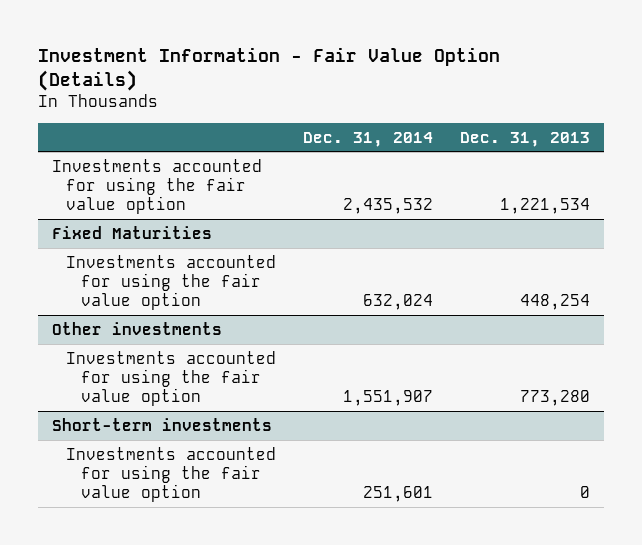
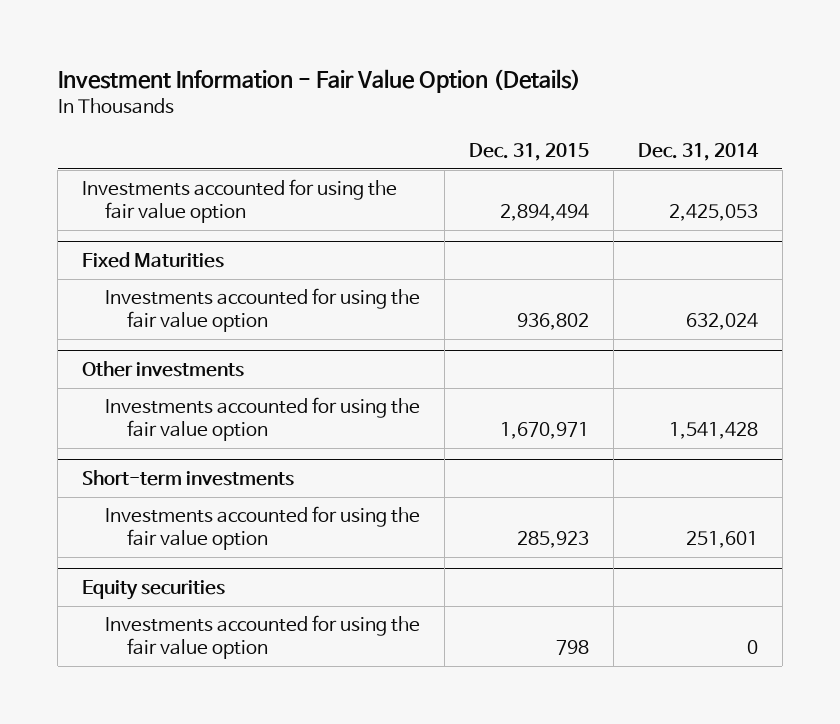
- | Dec. 31, 2014 | Dec. 31, 2013
+ | Dec. 31, 2015 | Dec. 31, 2014
- Investments accounted for using the fair value option | 2,435,532 | 1,221,534
+ Investments accounted for using the fair value option | 2,894,494 | 2,425,053
@ Other investments
- Investments accounted for using the fair value option | 1,551,907 | 773,280
+ Investments accounted for using the fair value option | 1,670,971 | 1,541,428
+ Equity securities
+ Investments accounted for using the fair value option | 798 | 0

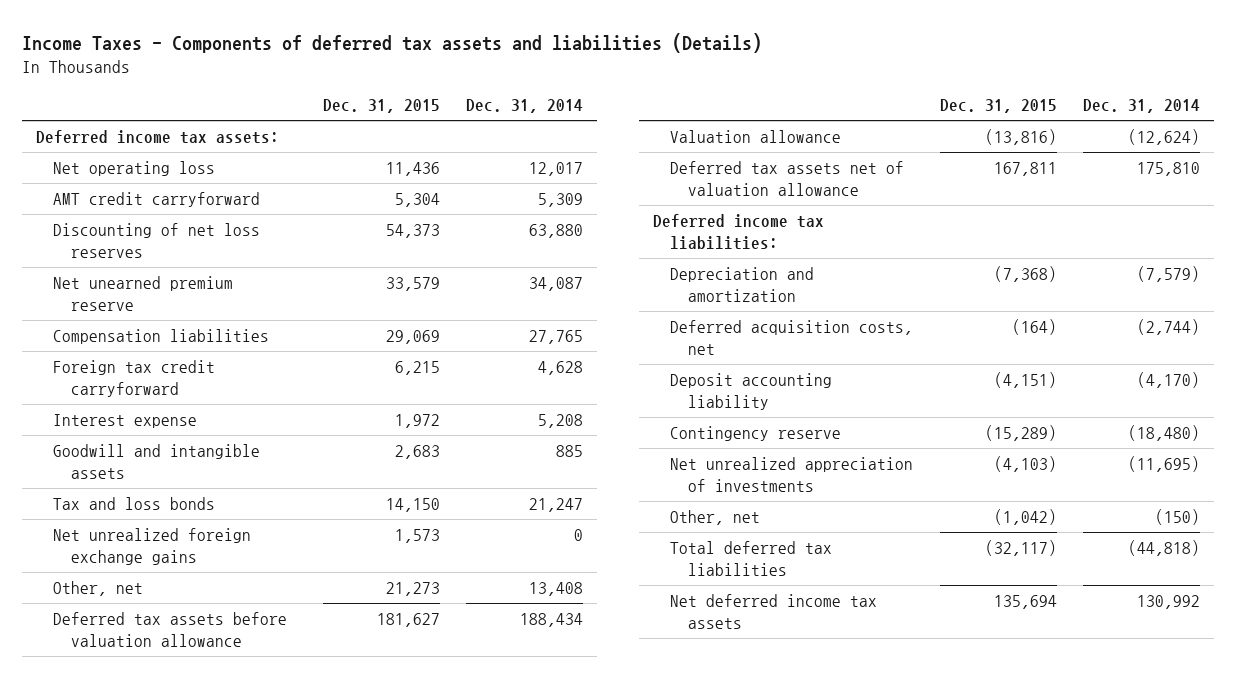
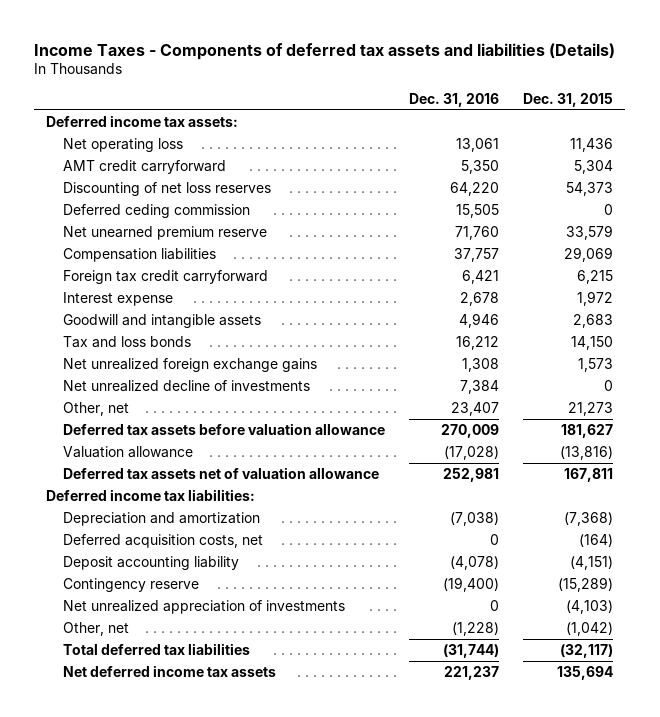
- | Dec. 31, 2015 | Dec. 31, 2014
+ | Dec. 31, 2016 | Dec. 31, 2015
+ Deferred ceding commission | 15,505 | 0
+ Net unrealized decline of investments | 7,384 | 0

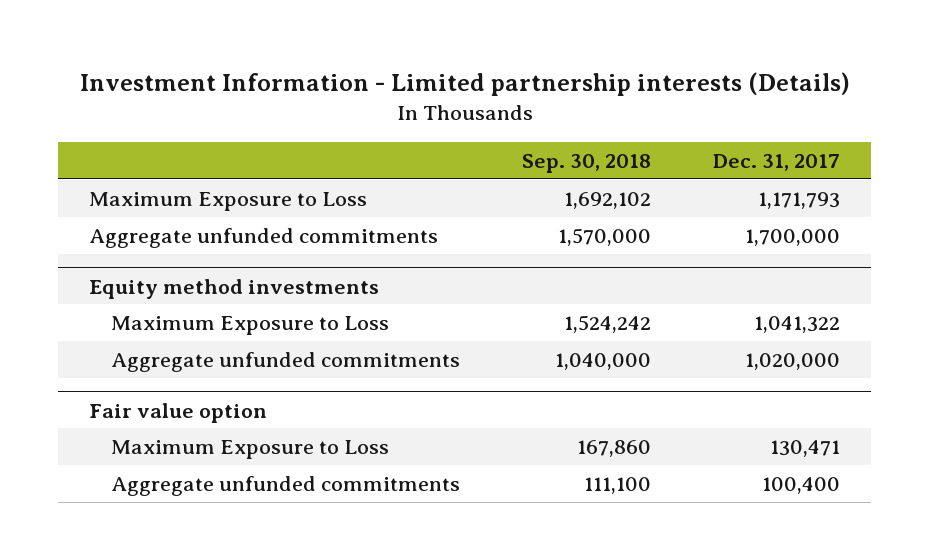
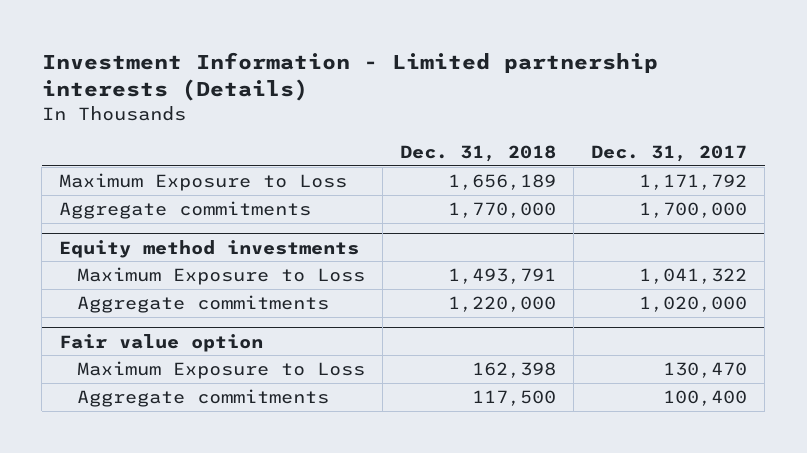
- | Sep. 30, 2018 | Dec. 31, 2017
+ | Dec. 31, 2018 | Dec. 31, 2017
- Maximum Exposure to Loss | 1,692,102 | 1,171,793
- Aggregate unfunded commitments | 1,570,000 | 1,700,000
+ Maximum Exposure to Loss | 1,656,189 | 1,171,792
+ Aggregate commitments | 1,770,000 | 1,700,000
@ Equity method investments
- Aggregate unfunded commitments | 1,040,000 | 1,020,000
+ Aggregate commitments | 1,220,000 | 1,020,000
@ Fair value option
- Maximum Exposure to Loss | 167,860 | 130,471
- Aggregate unfunded commitments | 111,100 | 100,400
+ Maximum Exposure to Loss | 162,398 | 130,470
+ Aggregate commitments | 117,500 | 100,400

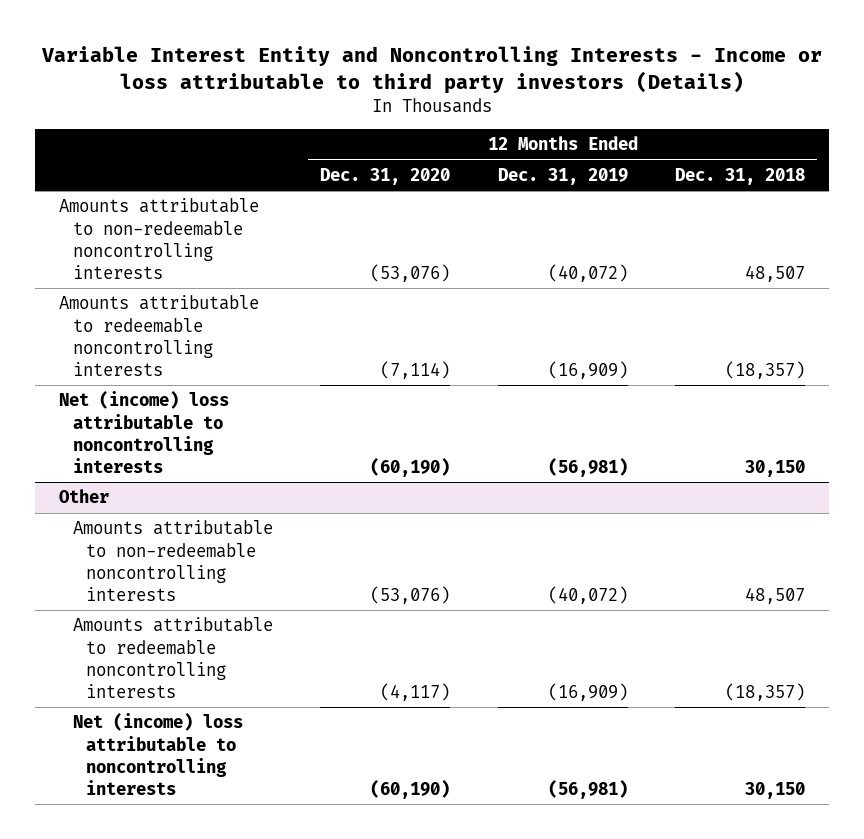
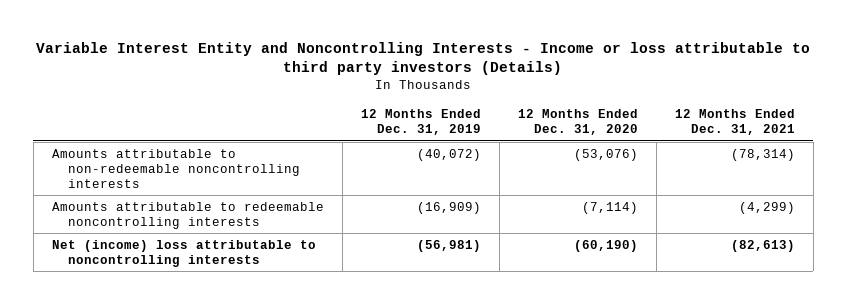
- | 12 Months Ended Dec. 31, 2020 | 12 Months Ended Dec. 31, 2019 | 12 Months Ended Dec. 31, 2018
+ | 12 Months Ended Dec. 31, 2019 | 12 Months Ended Dec. 31, 2020 | 12 Months Ended Dec. 31, 2021
- Other
- Amounts attributable to non-redeemable noncontrolling interests | (53,076) | (40,072) | 48,507
- Amounts attributable to redeemable noncontrolling interests | (4,117) | (16,909) | (18,357)
- Net (income) loss attributable to noncontrolling interests | (60,190) | (56,981) | 30,150

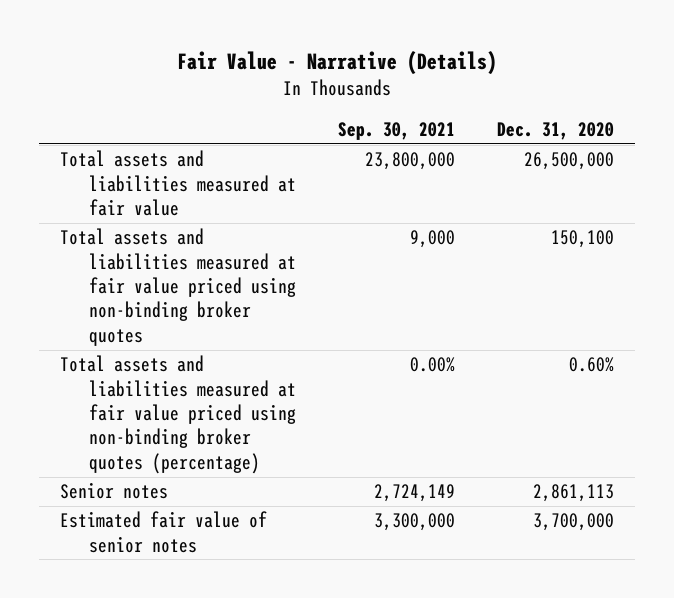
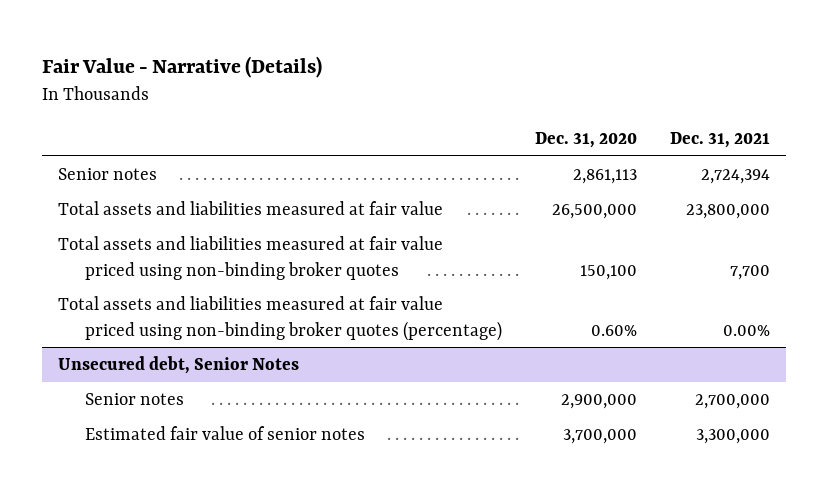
- | Sep. 30, 2021 | Dec. 31, 2020
+ | Dec. 31, 2020 | Dec. 31, 2021
moved up: Senior notes | 2,861,113 | 2,724,394
+ Unsecured debt, Senior Notes
+ Senior notes | 2,900,000 | 2,700,000

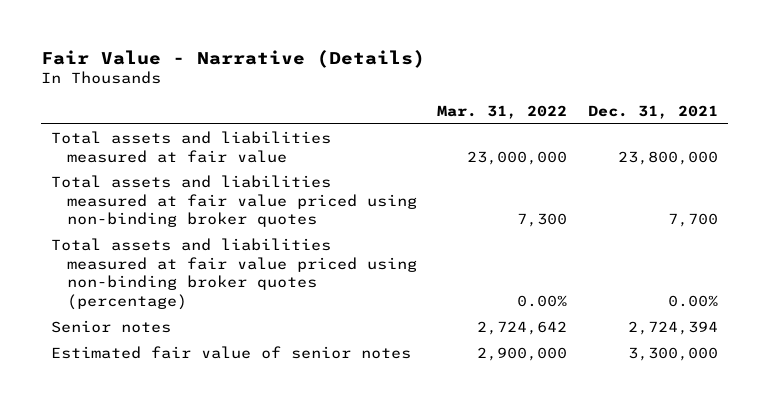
- | Dec. 31, 2020 | Dec. 31, 2021
+ | Mar. 31, 2022 | Dec. 31, 2021
- Unsecured debt, Senior Notes
- Senior notes | 2,900,000 | 2,700,000
moved down: Senior notes | 2,724,642 | 2,724,394

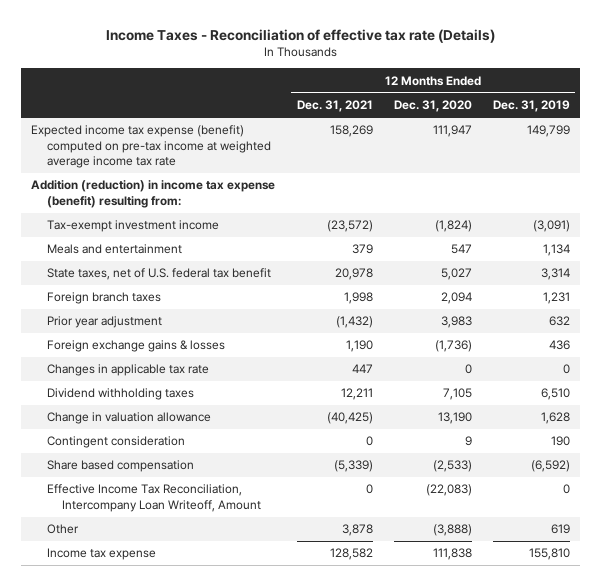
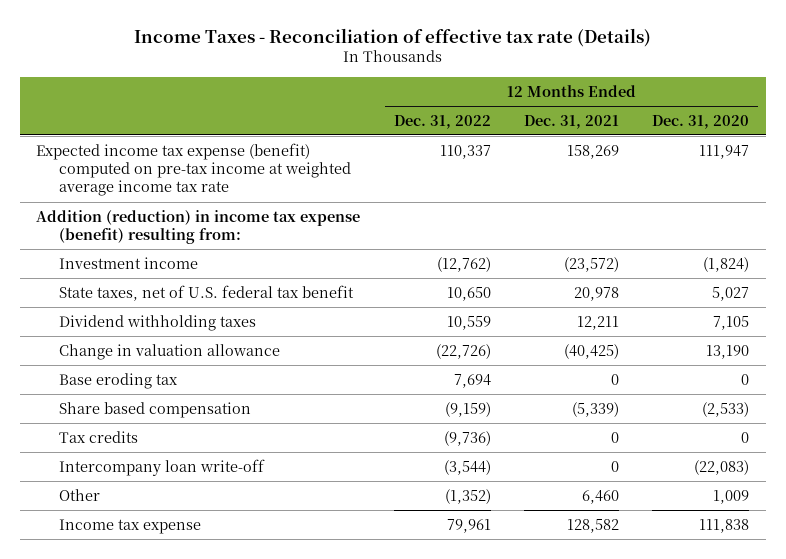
- | 12 Months Ended Dec. 31, 2021 | 12 Months Ended Dec. 31, 2020 | 12 Months Ended Dec. 31, 2019
+ | 12 Months Ended Dec. 31, 2022 | 12 Months Ended Dec. 31, 2021 | 12 Months Ended Dec. 31, 2020
- Tax-exempt investment income | (23,572) | (1,824) | (3,091)
- Meals and entertainment | 379 | 547 | 1,134
+ Investment income | (12,762) | (23,572) | (1,824)
- Foreign branch taxes | 1,998 | 2,094 | 1,231
- Prior year adjustment | (1,432) | 3,983 | 632
- Foreign exchange gains & losses | 1,190 | (1,736) | 436
- Changes in applicable tax rate | 447 | 0 | 0
- Contingent consideration | 0 | 9 | 190
+ Base eroding tax | 7,694 | 0 | 0
- Effective Income Tax Reconciliation, Intercompany Loan Writeoff, Amount | 0 | (22,083) | 0
- Other | 3,878 | (3,888) | 619
+ Tax credits | (9,736) | 0 | 0
+ Intercompany loan write-off | (3,544) | 0 | (22,083)
+ Other | (1,352) | 6,460 | 1,009

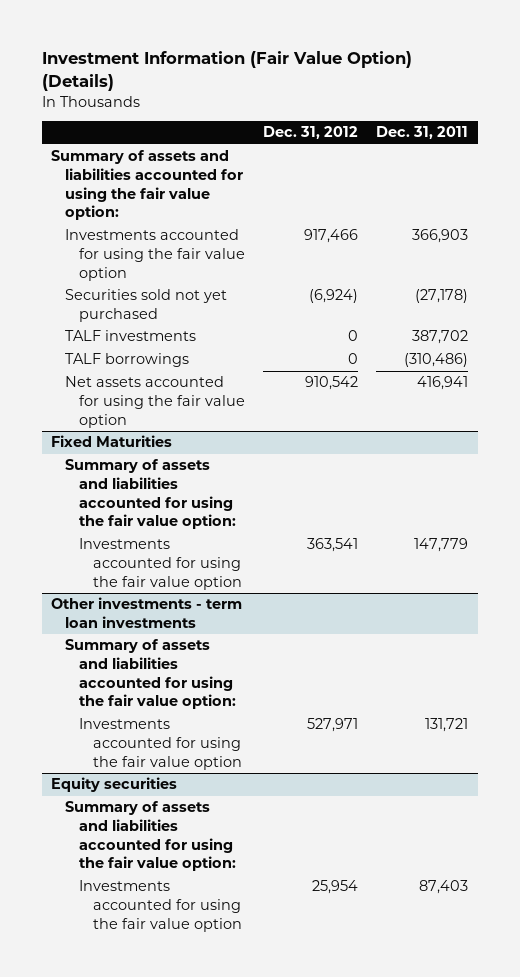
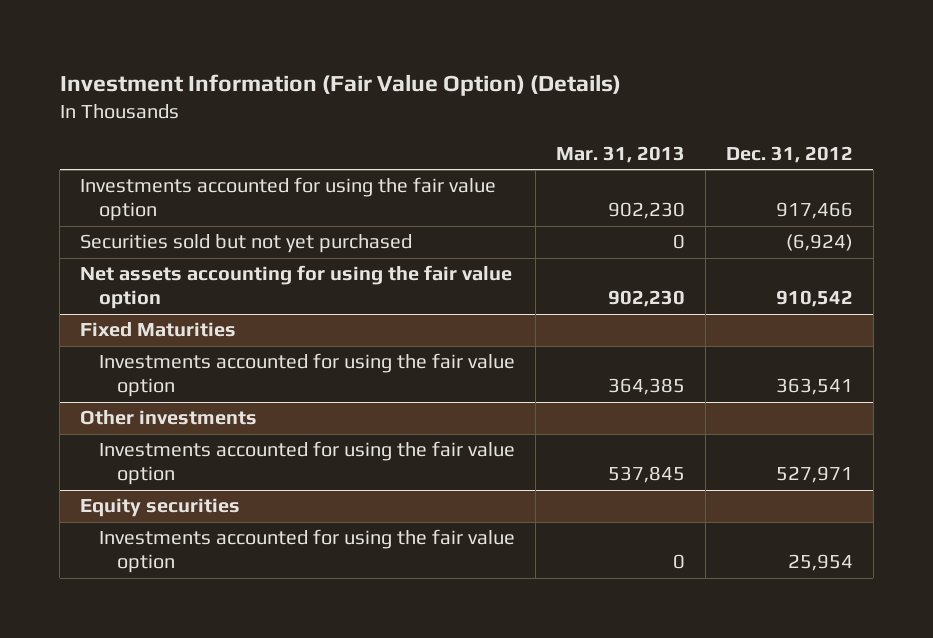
- | Dec. 31, 2012 | Dec. 31, 2011
+ | Mar. 31, 2013 | Dec. 31, 2012
- Summary of assets and liabilities accounted for using the fair value option:
- Securities sold not yet purchased | (6,924) | (27,178)
- TALF investments | 0 | 387,702
- TALF borrowings | 0 | (310,486)
- Net assets accounted for using the fair value option | 910,542 | 416,941
+ Securities sold but not yet purchased | 0 | (6,924)
+ Net assets accounting for using the fair value option | 902,230 | 910,542
@ Fixed Maturities
- Summary of assets and liabilities accounted for using the fair value option:
- Other investments - term loan investments
- Summary of assets and liabilities accounted for using the fair value option:
+ Other investments
@ Equity securities
- Summary of assets and liabilities accounted for using the fair value option:

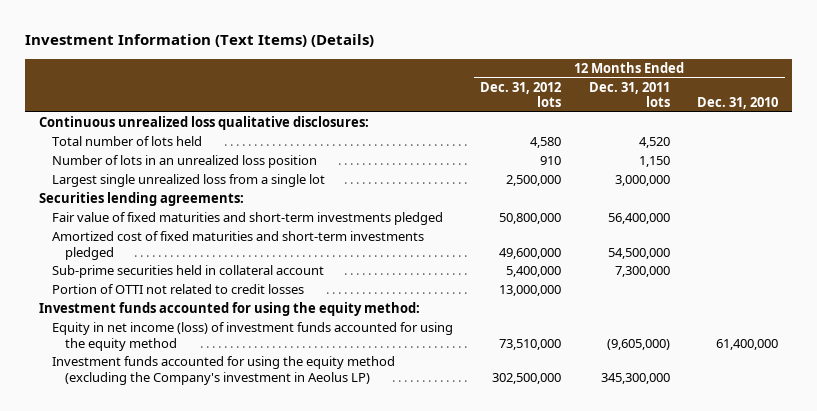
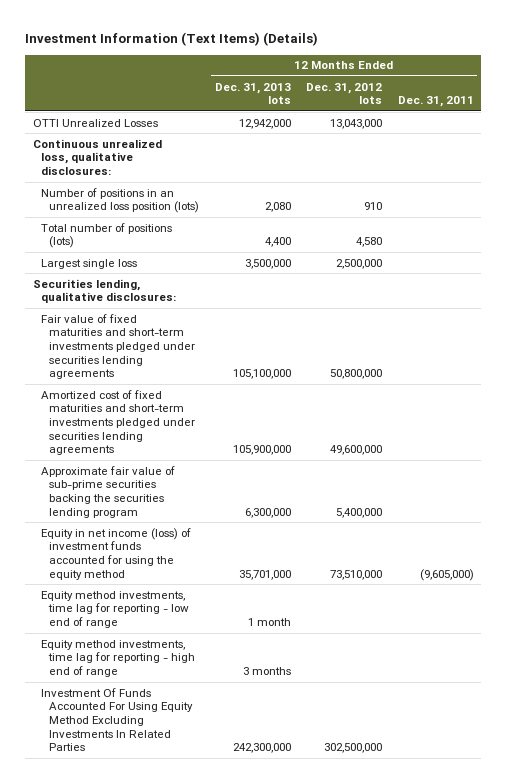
- | 12 Months Ended Dec. 31, 2012 lots | 12 Months Ended Dec. 31, 2011 lots | 12 Months Ended Dec. 31, 2010
+ | 12 Months Ended Dec. 31, 2013 lots | 12 Months Ended Dec. 31, 2012 lots | 12 Months Ended Dec. 31, 2011
- Continuous unrealized loss qualitative disclosures:
- Total number of lots held | 4,580 | 4,520 |
- Number of lots in an unrealized loss position | 910 | 1,150 |
- Largest single unrealized loss from a single lot | 2,500,000 | 3,000,000 |
- Securities lending agreements:
- Fair value of fixed maturities and short-term investments pledged | 50,800,000 | 56,400,000 |
- Amortized cost of fixed maturities and short-term investments pledged | 49,600,000 | 54,500,000 |
- Sub-prime securities held in collateral account | 5,400,000 | 7,300,000 |
- Portion of OTTI not related to credit losses | 13,000,000 | |
- Investment funds accounted for using the equity method:
+ OTTI Unrealized Losses | 12,942,000 | 13,043,000 |
+ Continuous unrealized loss, qualitative disclosures:
+ Number of positions in an unrealized loss position (lots) | 2,080 | 910 |
+ Total number of positions (lots) | 4,400 | 4,580 |
+ Largest single loss | 3,500,000 | 2,500,000 |
+ Securities lending, qualitative disclosures:
+ Fair value of fixed maturities and short-term investments pledged under securities lending agreements | 105,100,000 | 50,800,000 |
+ Amortized cost of fixed maturities and short-term investments pledged under securities lending agreements | 105,900,000 | 49,600,000 |
+ Approximate fair value of sub-prime securities backing the securities lending program | 6,300,000 | 5,400,000 |
- Investment funds accounted for using the equity method (excluding the Company's investment in Aeolus LP) | 302,500,000 | 345,300,000 |
+ Equity method investments, time lag for reporting - low end of range | 1 month | |
+ Equity method investments, time lag for reporting - high end of range | 3 months | |
+ Investment Of Funds Accounted For Using Equity Method Excluding Investments In Related Parties | 242,300,000 | 302,500,000 |

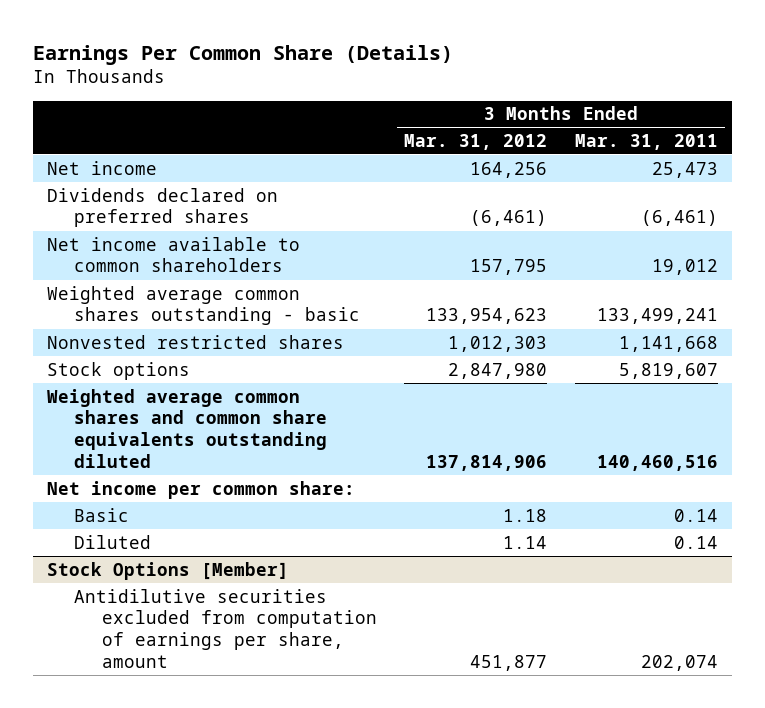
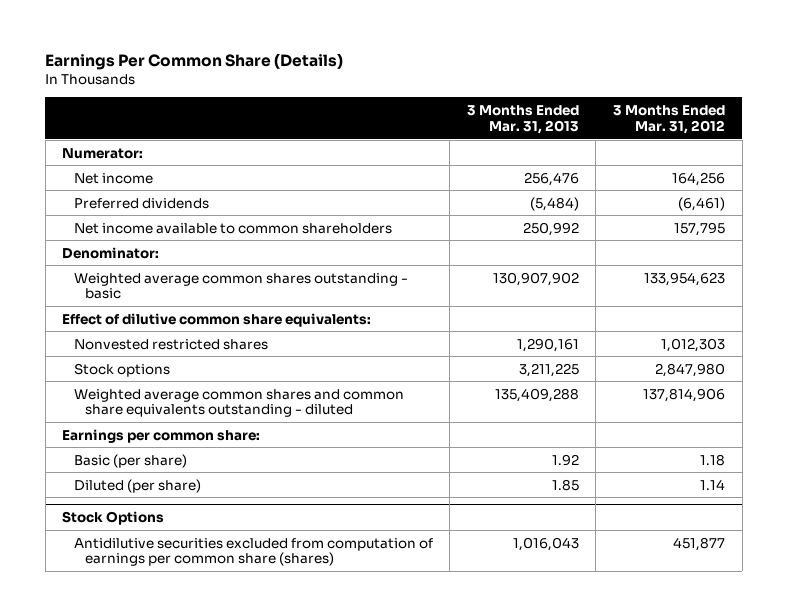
- | 3 Months Ended Mar. 31, 2012 | 3 Months Ended Mar. 31, 2011
+ | 3 Months Ended Mar. 31, 2013 | 3 Months Ended Mar. 31, 2012
+ Numerator:
- Dividends declared on preferred shares | (6,461) | (6,461)
+ Preferred dividends | (5,484) | (6,461)
+ Denominator:
+ Effect of dilutive common share equivalents:
- Weighted average common shares and common share equivalents outstanding diluted | 137,814,906 | 140,460,516
- Net income per common share:
- Basic | 1.18 | 0.14
- Diluted | 1.14 | 0.14
- Stock Options [Member]
- Antidilutive securities excluded from computation of earnings per share, amount | 451,877 | 202,074
+ Weighted average common shares and common share equivalents outstanding - diluted | 135,409,288 | 137,814,906
+ Earnings per common share:
+ Basic (per share) | 1.92 | 1.18
+ Diluted (per share) | 1.85 | 1.14
+ Stock Options
+ Antidilutive securities excluded from computation of earnings per common share (shares) | 1,016,043 | 451,877

